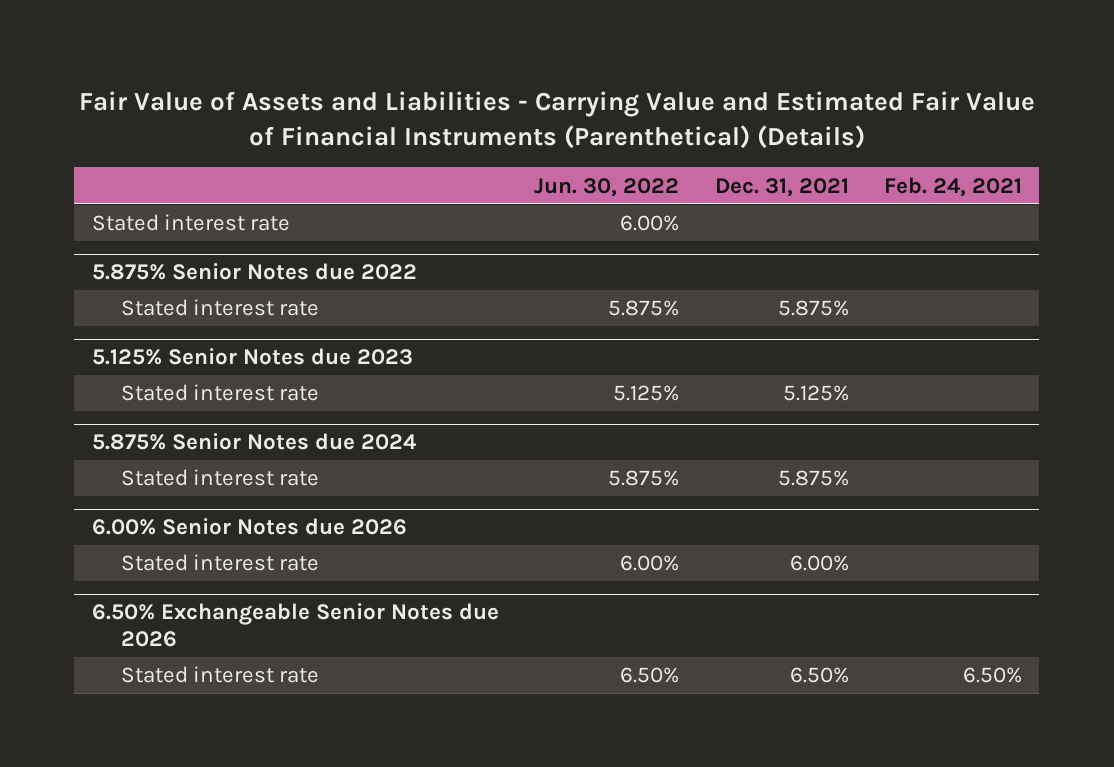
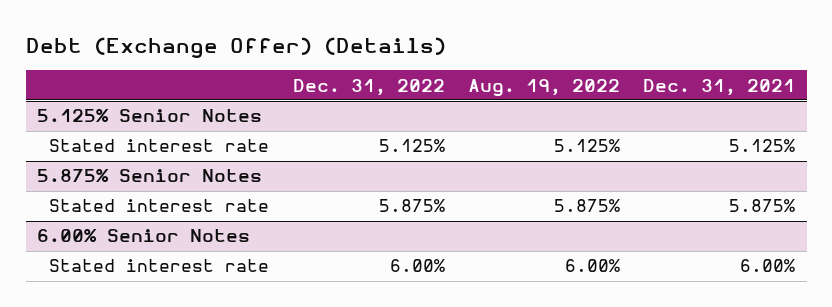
- Fair Value of Assets and Liabilities - Carrying Value and Estimated Fair Value of Financial Instruments (Parenthetical) (Details)
+ Debt (Exchange Offer) (Details)
- | Jun. 30, 2022 | Dec. 31, 2021 | Feb. 24, 2021
+ | Dec. 31, 2022 | Aug. 19, 2022 | Dec. 31, 2021
- Stated interest rate | 6.00% | |
- 5.875% Senior Notes due 2022
- Stated interest rate | 5.875% | 5.875% |
- 5.125% Senior Notes due 2023
+ 5.125% Senior Notes
- 5.875% Senior Notes due 2024
+ 5.875% Senior Notes
- 6.00% Senior Notes due 2026
+ 6.00% Senior Notes
- 6.50% Exchangeable Senior Notes due 2026
- Stated interest rate | 6.50% | 6.50% | 6.50%

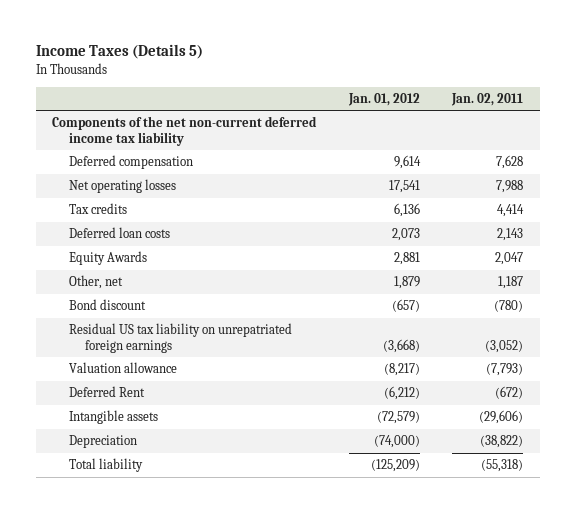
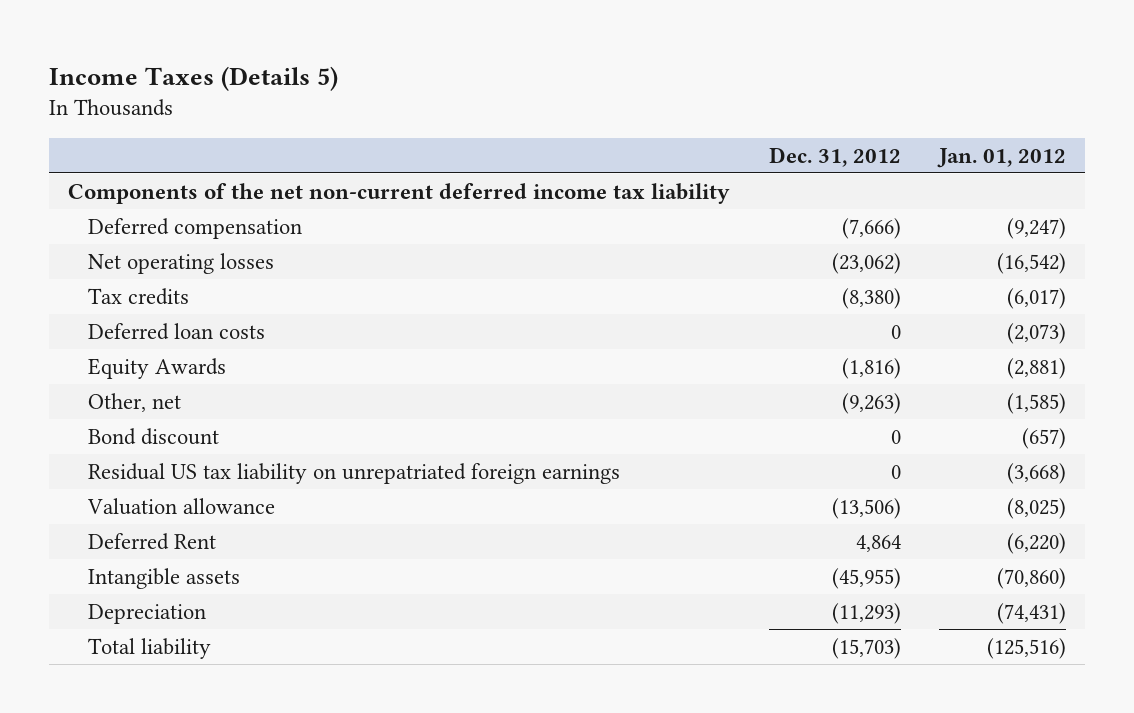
- | Jan. 01, 2012 | Jan. 02, 2011
+ | Dec. 31, 2012 | Jan. 01, 2012
- Deferred compensation | 9,614 | 7,628
- Net operating losses | 17,541 | 7,988
- Tax credits | 6,136 | 4,414
- Deferred loan costs | 2,073 | 2,143
- Equity Awards | 2,881 | 2,047
- Other, net | 1,879 | 1,187
+ Deferred compensation | (7,666) | (9,247)
+ Net operating losses | (23,062) | (16,542)
+ Tax credits | (8,380) | (6,017)
+ Deferred loan costs | 0 | (2,073)
+ Equity Awards | (1,816) | (2,881)
+ Other, net | (9,263) | (1,585)
- Valuation allowance | (8,217) | (7,793)
- Deferred Rent | (6,212) | (672)
- Intangible assets | (72,579) | (29,606)
- Depreciation | (74,000) | (38,822)
- Total liability | (125,209) | (55,318)
+ Valuation allowance | (13,506) | (8,025)
+ Deferred Rent | 4,864 | (6,220)
+ Intangible assets | (45,955) | (70,860)
+ Depreciation | (11,293) | (74,431)
+ Total liability | (15,703) | (125,516)

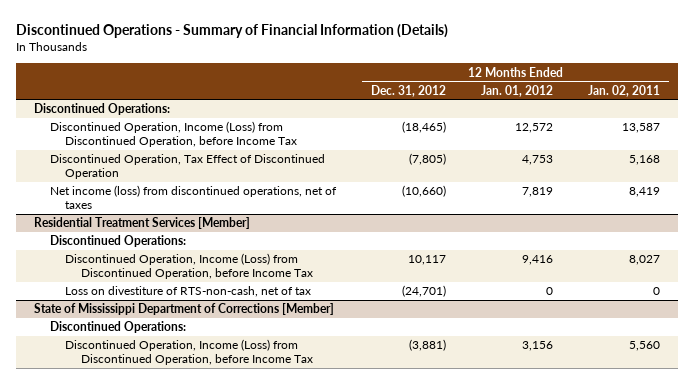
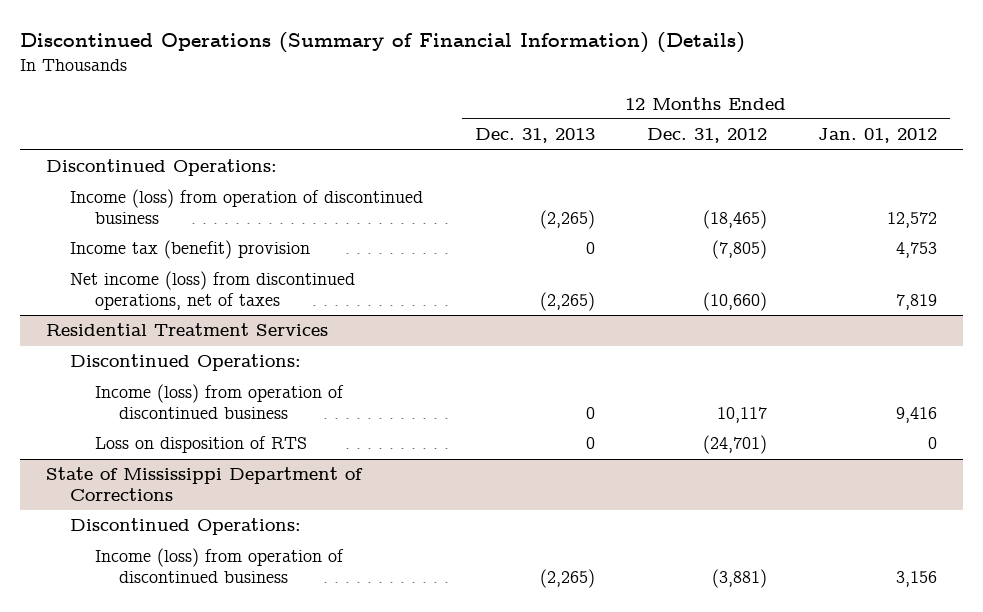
- Discontinued Operations - Summary of Financial Information (Details)
+ Discontinued Operations (Summary of Financial Information) (Details)
- | 12 Months Ended Dec. 31, 2012 | 12 Months Ended Jan. 01, 2012 | 12 Months Ended Jan. 02, 2011
+ | 12 Months Ended Dec. 31, 2013 | 12 Months Ended Dec. 31, 2012 | 12 Months Ended Jan. 01, 2012
- Discontinued Operation, Income (Loss) from Discontinued Operation, before Income Tax | (18,465) | 12,572 | 13,587
- Discontinued Operation, Tax Effect of Discontinued Operation | (7,805) | 4,753 | 5,168
+ Income (loss) from operation of discontinued business | (2,265) | (18,465) | 12,572
+ Income tax (benefit) provision | 0 | (7,805) | 4,753
- Residential Treatment Services [Member]
+ Residential Treatment Services
- Discontinued Operation, Income (Loss) from Discontinued Operation, before Income Tax | 10,117 | 9,416 | 8,027
- Loss on divestiture of RTS-non-cash, net of tax | (24,701) | 0 | 0
- State of Mississippi Department of Corrections [Member]
+ Income (loss) from operation of discontinued business | 0 | 10,117 | 9,416
+ Loss on disposition of RTS | 0 | (24,701) | 0
+ State of Mississippi Department of Corrections
- Discontinued Operation, Income (Loss) from Discontinued Operation, before Income Tax | (3,881) | 3,156 | 5,560
+ Income (loss) from operation of discontinued business | (2,265) | (3,881) | 3,156

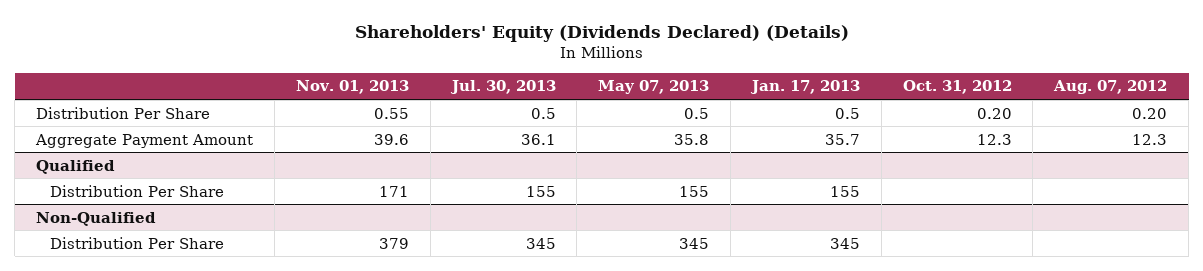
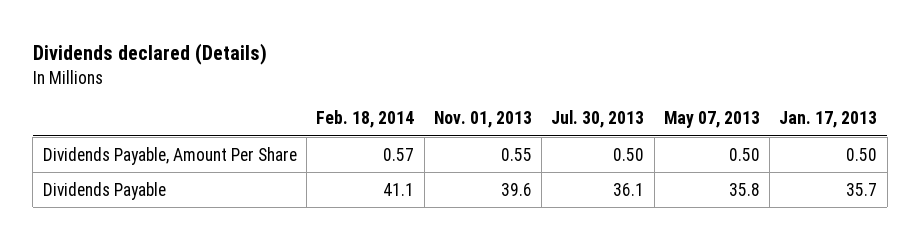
- Shareholders' Equity (Dividends Declared) (Details)
+ Dividends declared (Details)
- | Nov. 01, 2013 | Jul. 30, 2013 | May 07, 2013 | Jan. 17, 2013 | Oct. 31, 2012 | Aug. 07, 2012
+ | Feb. 18, 2014 | Nov. 01, 2013 | Jul. 30, 2013 | May 07, 2013 | Jan. 17, 2013
- Distribution Per Share | 0.55 | 0.5 | 0.5 | 0.5 | 0.20 | 0.20
- Aggregate Payment Amount | 39.6 | 36.1 | 35.8 | 35.7 | 12.3 | 12.3
- Qualified
- Distribution Per Share | 171 | 155 | 155 | 155 | |
- Non-Qualified
- Distribution Per Share | 379 | 345 | 345 | 345 | |
+ Dividends Payable, Amount Per Share | 0.57 | 0.55 | 0.50 | 0.50 | 0.50
+ Dividends Payable | 41.1 | 39.6 | 36.1 | 35.8 | 35.7

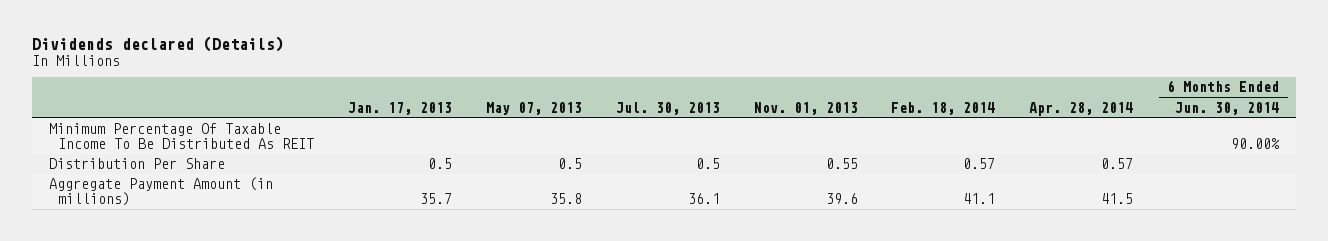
- | Feb. 18, 2014 | Nov. 01, 2013 | Jul. 30, 2013 | May 07, 2013 | Jan. 17, 2013
+ | Jan. 17, 2013 | May 07, 2013 | Jul. 30, 2013 | Nov. 01, 2013 | Feb. 18, 2014 | Apr. 28, 2014 | 6 Months Ended Jun. 30, 2014
- Dividends Payable, Amount Per Share | 0.57 | 0.55 | 0.50 | 0.50 | 0.50
- Dividends Payable | 41.1 | 39.6 | 36.1 | 35.8 | 35.7
+ Minimum Percentage Of Taxable Income To Be Distributed As REIT | | | | | | | 90.00%
+ Distribution Per Share | 0.5 | 0.5 | 0.5 | 0.55 | 0.57 | 0.57 |
+ Aggregate Payment Amount (in millions) | 35.7 | 35.8 | 36.1 | 39.6 | 41.1 | 41.5 |

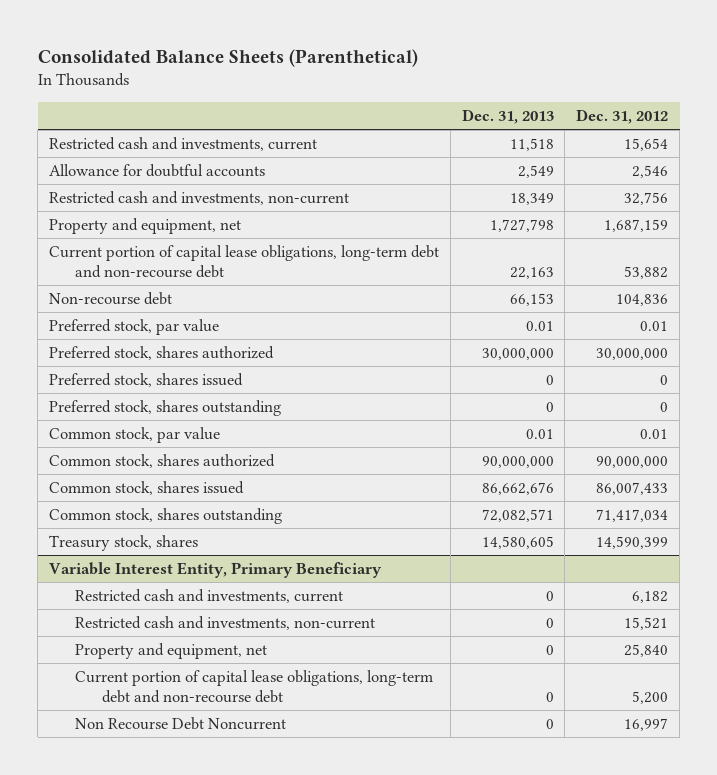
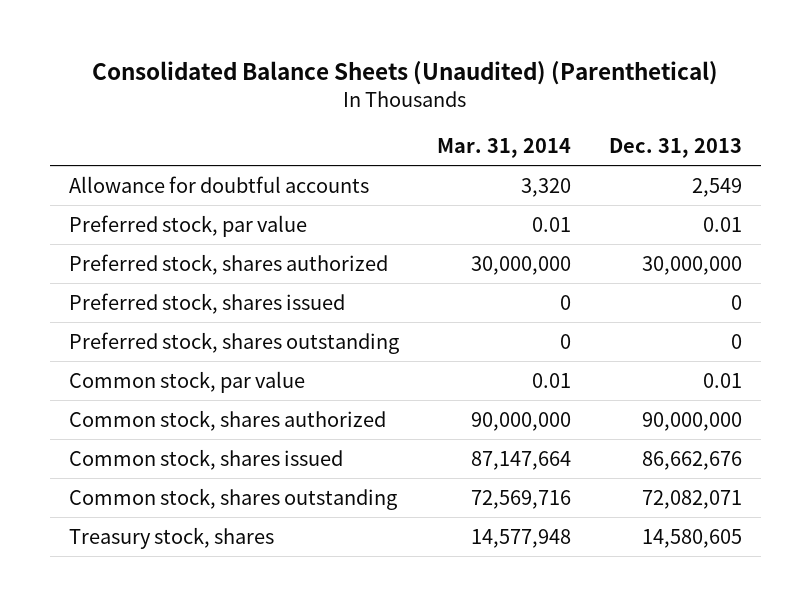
- Consolidated Balance Sheets (Parenthetical)
+ Consolidated Balance Sheets (Unaudited) (Parenthetical)
- | Dec. 31, 2013 | Dec. 31, 2012
+ | Mar. 31, 2014 | Dec. 31, 2013
- Restricted cash and investments, current | 11,518 | 15,654
- Restricted cash and investments, non-current | 18,349 | 32,756
- Property and equipment, net | 1,727,798 | 1,687,159
- Current portion of capital lease obligations, long-term debt and non-recourse debt | 22,163 | 53,882
- Non-recourse debt | 66,153 | 104,836
- Common stock, shares outstanding | 72,082,571 | 71,417,034
+ Common stock, shares outstanding | 72,569,716 | 72,082,071
- Variable Interest Entity, Primary Beneficiary
- Restricted cash and investments, current | 0 | 6,182
- Restricted cash and investments, non-current | 0 | 15,521
- Property and equipment, net | 0 | 25,840
- Current portion of capital lease obligations, long-term debt and non-recourse debt | 0 | 5,200
- Non Recourse Debt Noncurrent | 0 | 16,997

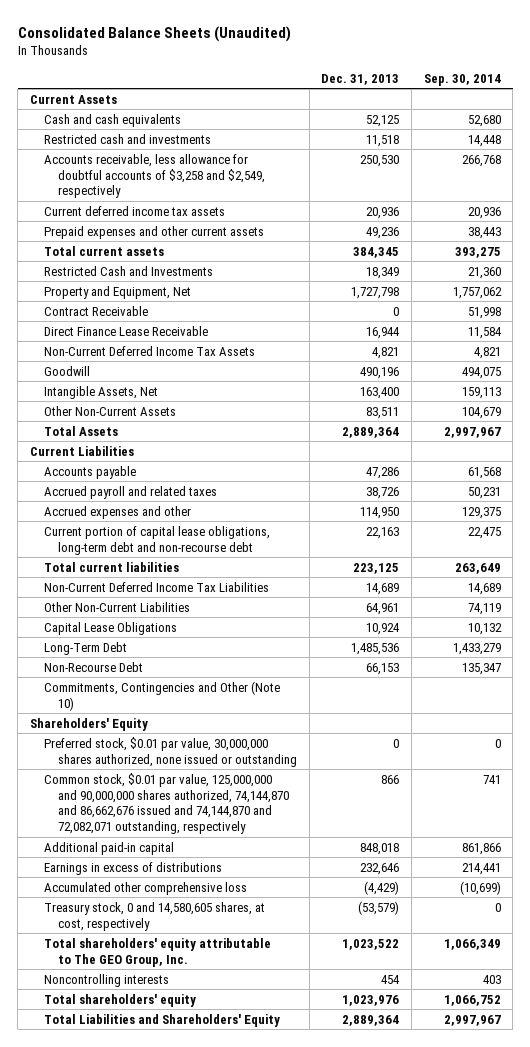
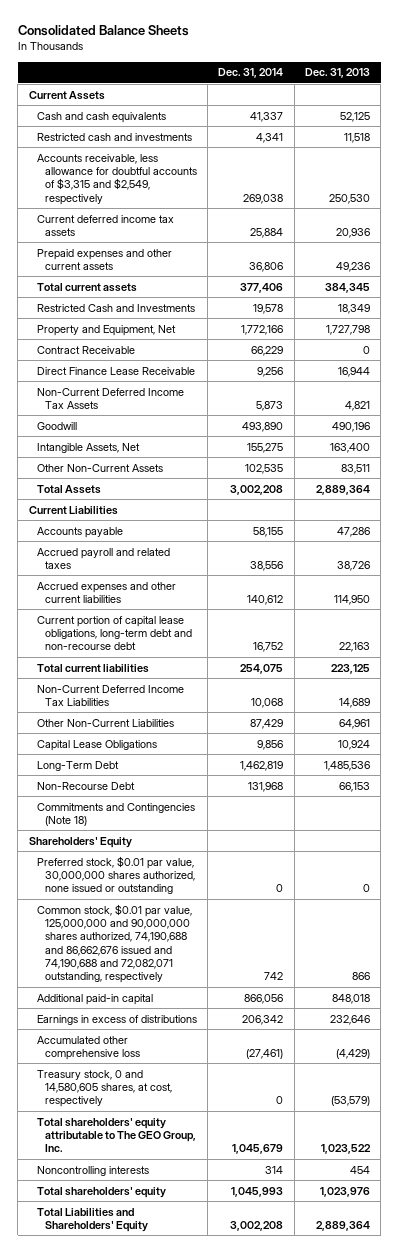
- Consolidated Balance Sheets (Unaudited)
+ Consolidated Balance Sheets
- | Dec. 31, 2013 | Sep. 30, 2014
+ | Dec. 31, 2014 | Dec. 31, 2013
- Accounts receivable, less allowance for doubtful accounts of $3,258 and $2,549, respectively | 250,530 | 266,768
+ Accounts receivable, less allowance for doubtful accounts of $3,315 and $2,549, respectively | 269,038 | 250,530
- Accrued expenses and other | 114,950 | 129,375
+ Accrued expenses and other current liabilities | 140,612 | 114,950
- Commitments, Contingencies and Other (Note 10)
+ Commitments and Contingencies (Note 18)
- Common stock, $0.01 par value, 125,000,000 and 90,000,000 shares authorized, 74,144,870 and 86,662,676 issued and 74,144,870 and 72,082,071 outstanding, respectively | 866 | 741
+ Common stock, $0.01 par value, 125,000,000 and 90,000,000 shares authorized, 74,190,688 and 86,662,676 issued and 74,190,688 and 72,082,071 outstanding, respectively | 742 | 866

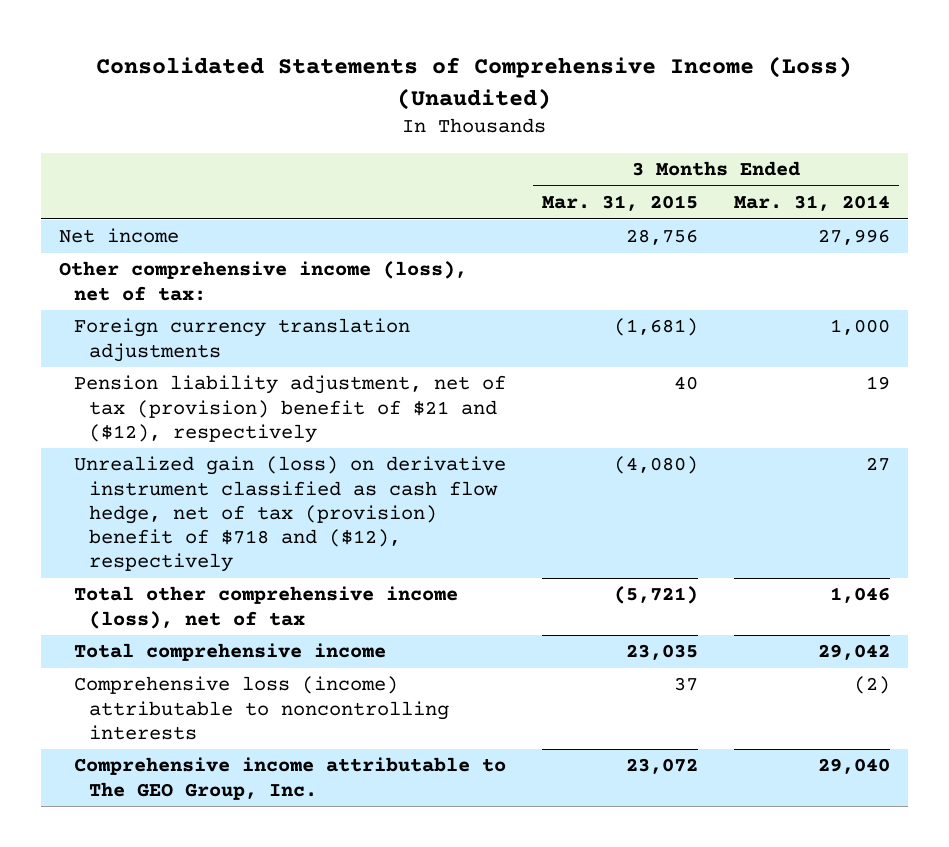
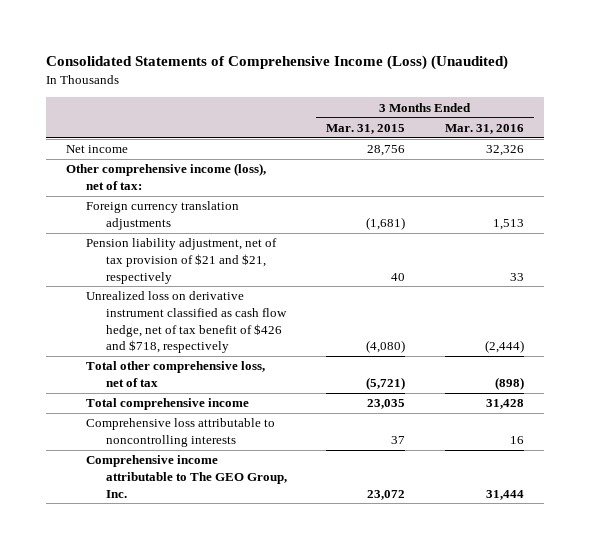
- | 3 Months Ended Mar. 31, 2015 | 3 Months Ended Mar. 31, 2014
+ | 3 Months Ended Mar. 31, 2015 | 3 Months Ended Mar. 31, 2016
- Pension liability adjustment, net of tax (provision) benefit of $21 and ($12), respectively | 40 | 19
- Unrealized gain (loss) on derivative instrument classified as cash flow hedge, net of tax (provision) benefit of $718 and ($12), respectively | (4,080) | 27
- Total other comprehensive income (loss), net of tax | (5,721) | 1,046
+ Pension liability adjustment, net of tax provision of $21 and $21, respectively | 40 | 33
+ Unrealized loss on derivative instrument classified as cash flow hedge, net of tax benefit of $426 and $718, respectively | (4,080) | (2,444)
+ Total other comprehensive loss, net of tax | (5,721) | (898)
- Comprehensive loss (income) attributable to noncontrolling interests | 37 | (2)
+ Comprehensive loss attributable to noncontrolling interests | 37 | 16

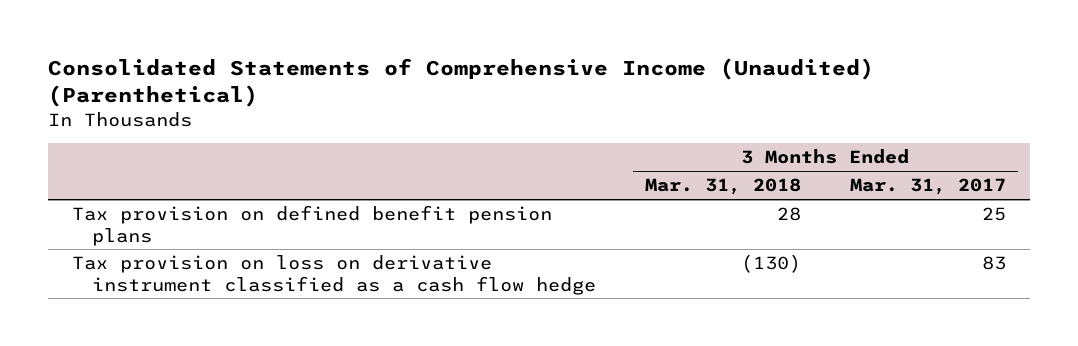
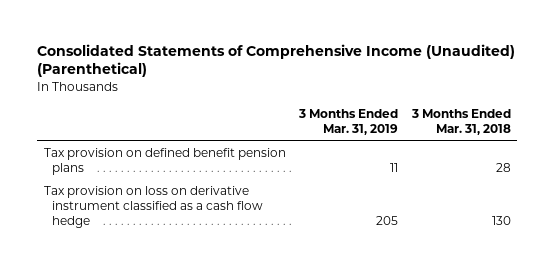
- | 3 Months Ended Mar. 31, 2018 | 3 Months Ended Mar. 31, 2017
+ | 3 Months Ended Mar. 31, 2019 | 3 Months Ended Mar. 31, 2018
- Tax provision on loss on derivative instrument classified as a cash flow hedge | (130) | 83
+ Tax provision on loss on derivative instrument classified as a cash flow hedge | 205 | 130

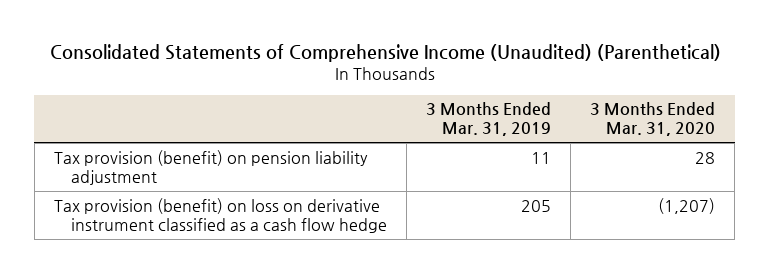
- | 3 Months Ended Mar. 31, 2019 | 3 Months Ended Mar. 31, 2018
+ | 3 Months Ended Mar. 31, 2019 | 3 Months Ended Mar. 31, 2020
- Tax provision on defined benefit pension plans | 11 | 28
- Tax provision on loss on derivative instrument classified as a cash flow hedge | 205 | 130
+ Tax provision (benefit) on pension liability adjustment | 11 | 28
+ Tax provision (benefit) on loss on derivative instrument classified as a cash flow hedge | 205 | (1,207)

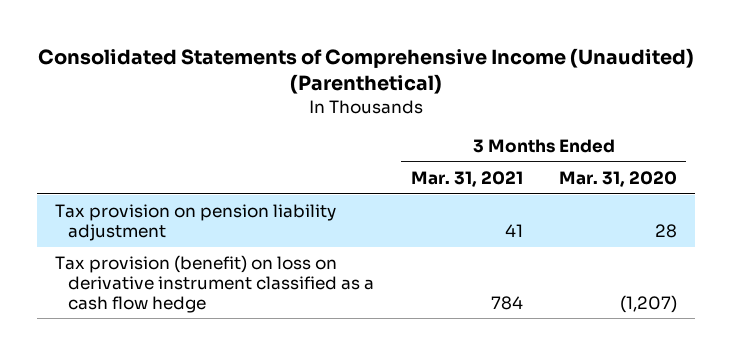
- | 3 Months Ended Mar. 31, 2019 | 3 Months Ended Mar. 31, 2020
+ | 3 Months Ended Mar. 31, 2021 | 3 Months Ended Mar. 31, 2020
- Tax provision (benefit) on pension liability adjustment | 11 | 28
+ Tax provision on pension liability adjustment | 41 | 28

